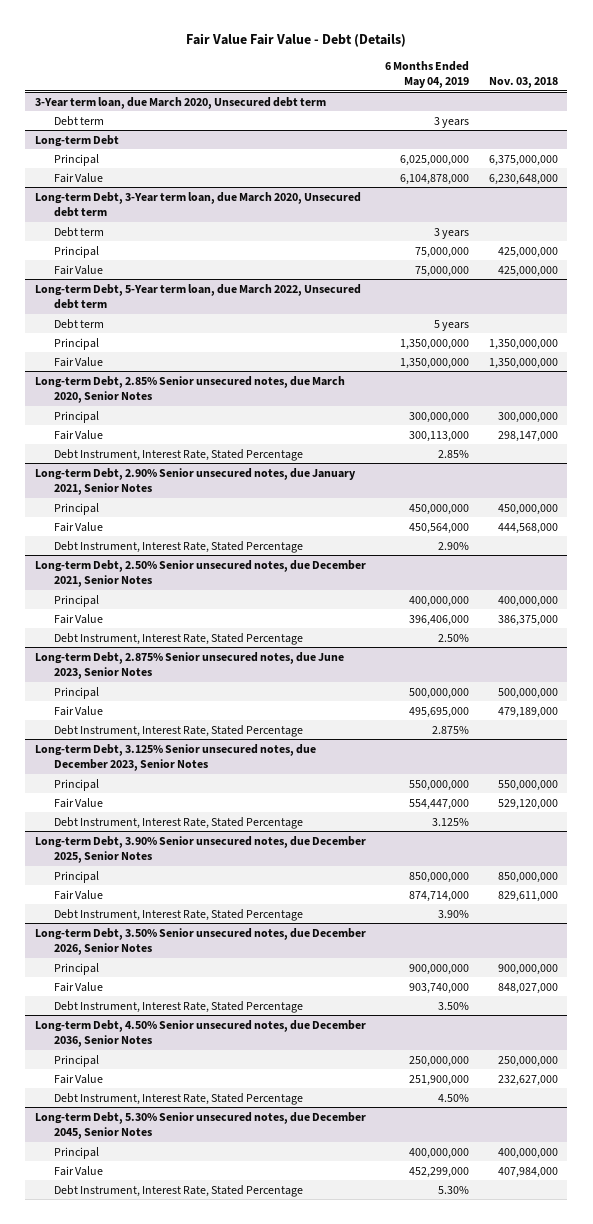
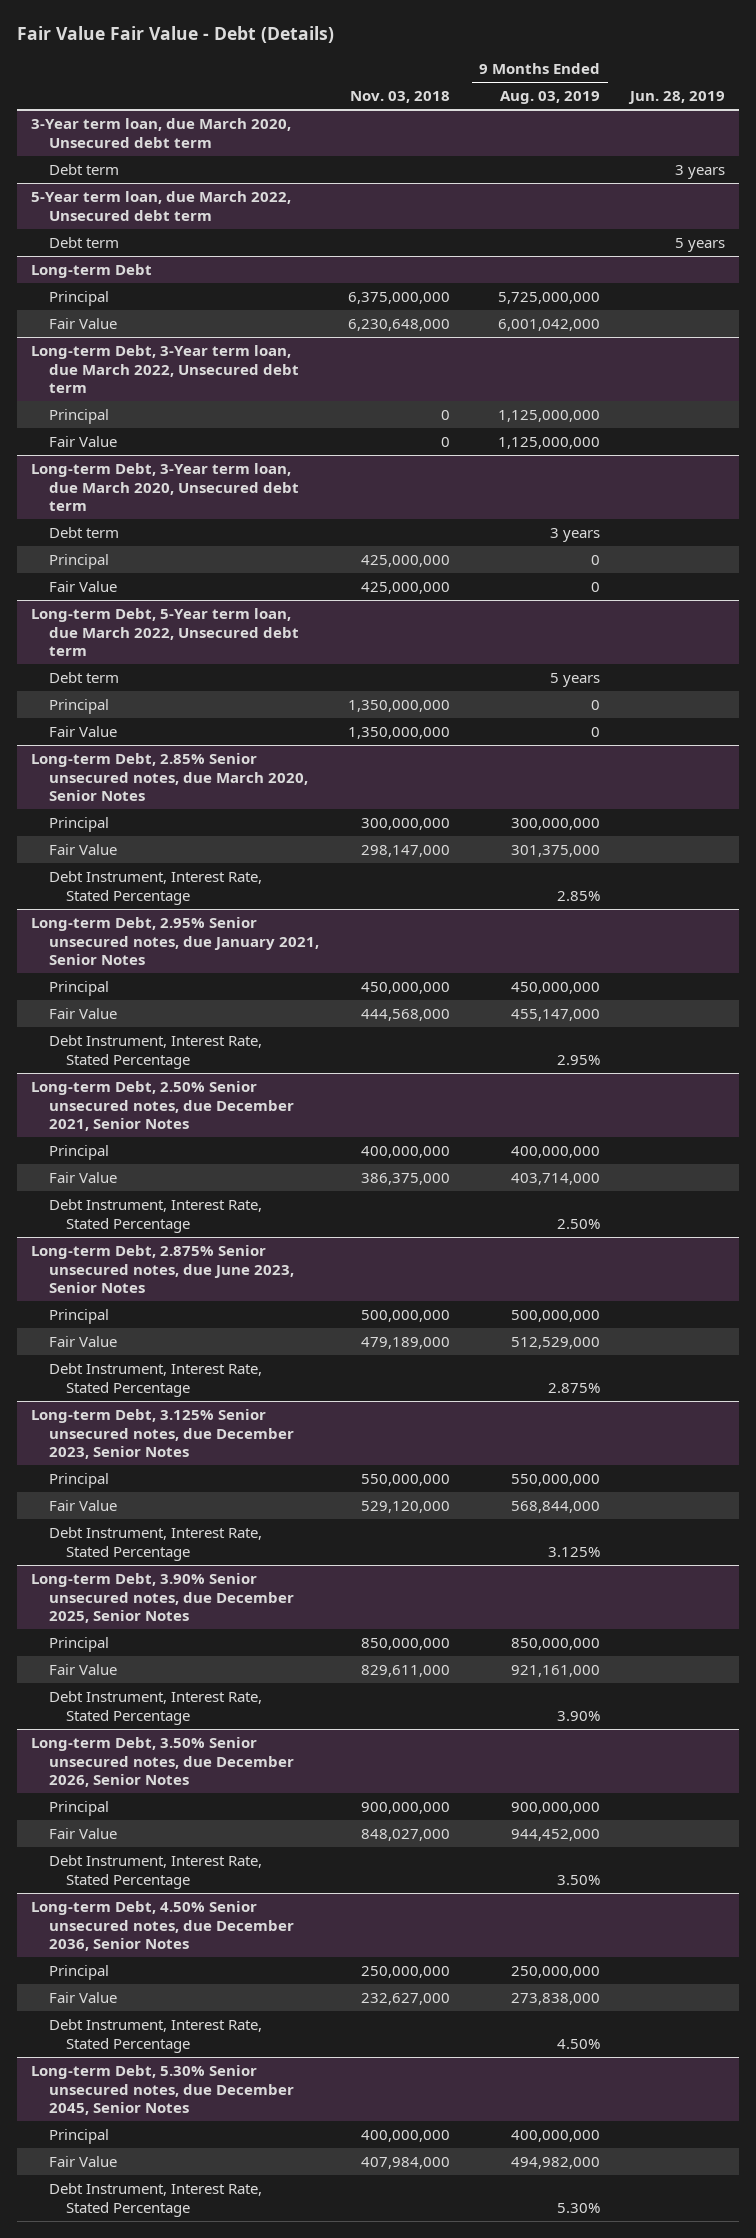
- | 6 Months Ended May 04, 2019 | Nov. 03, 2018
+ | Nov. 03, 2018 | 9 Months Ended Aug. 03, 2019 | Jun. 28, 2019
+ 5-Year term loan, due March 2022, Unsecured debt term
+ Debt term | | | 5 years
+ Long-term Debt, 3-Year term loan, due March 2022, Unsecured debt term
+ Principal | 0 | 1,125,000,000 |
+ Fair Value | 0 | 1,125,000,000 |
- Long-term Debt, 2.90% Senior unsecured notes, due January 2021, Senior Notes
+ Long-term Debt, 2.95% Senior unsecured notes, due January 2021, Senior Notes

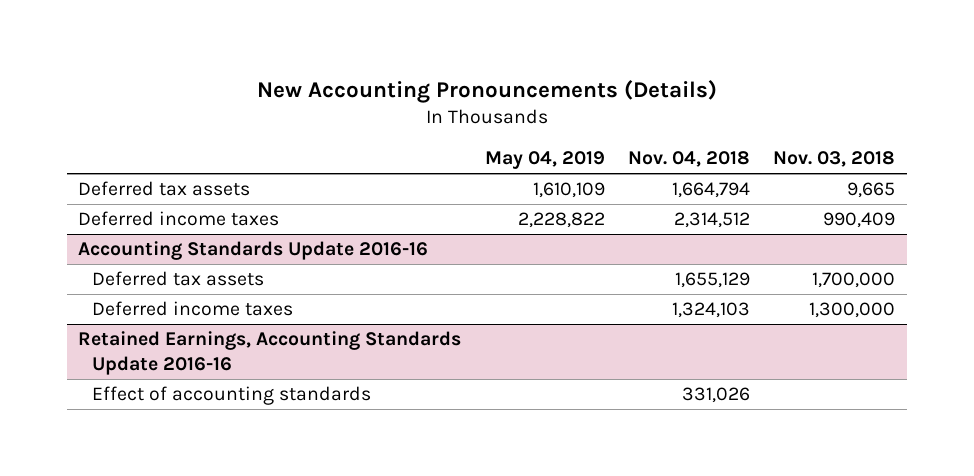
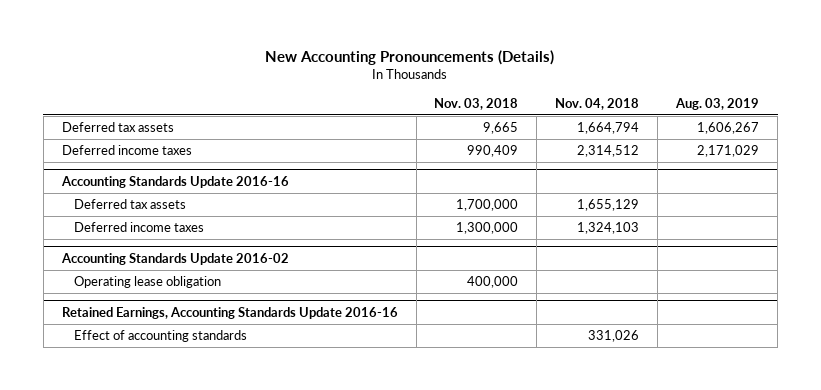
- | May 04, 2019 | Nov. 04, 2018 | Nov. 03, 2018
+ | Nov. 03, 2018 | Nov. 04, 2018 | Aug. 03, 2019
+ Accounting Standards Update 2016-02
+ Operating lease obligation | 400,000 | |

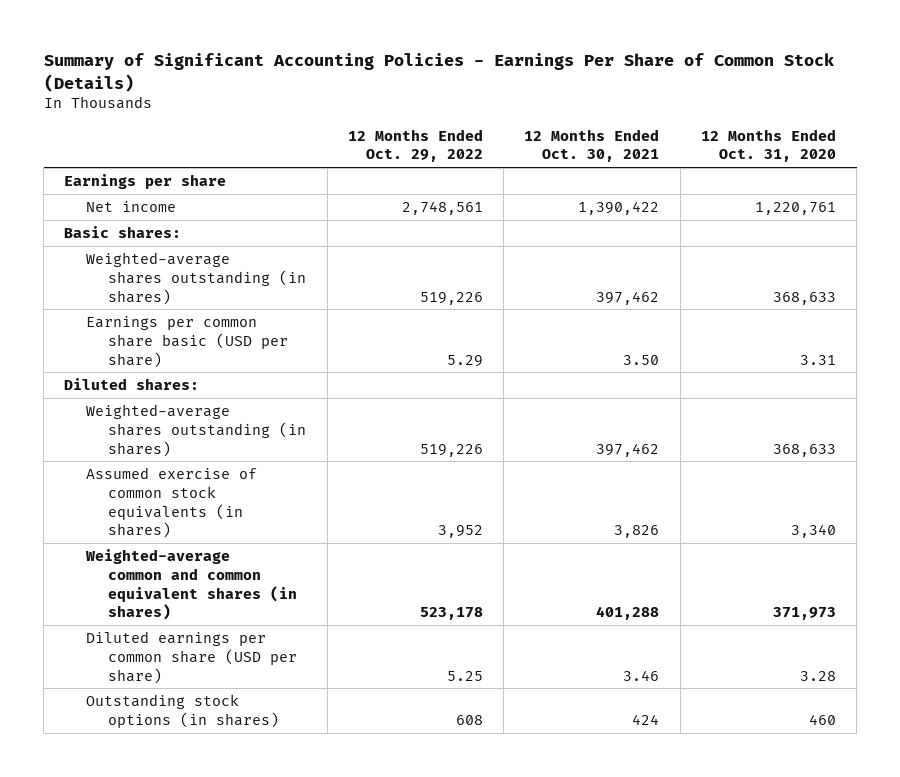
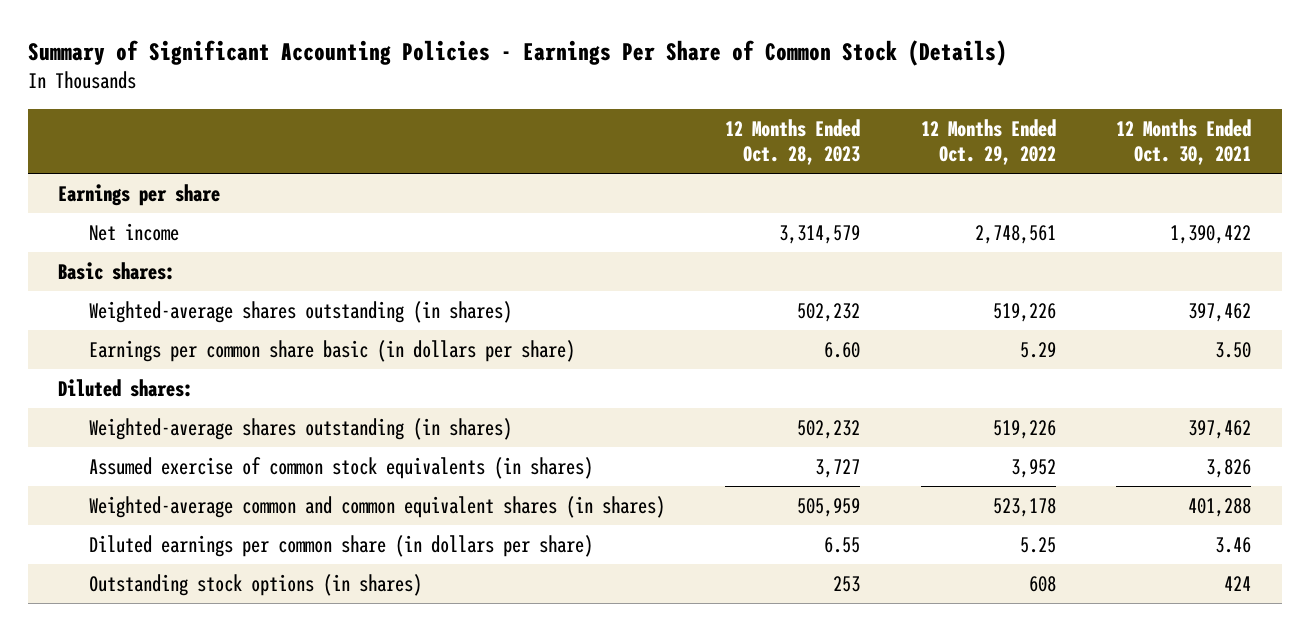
- | 12 Months Ended Oct. 29, 2022 | 12 Months Ended Oct. 30, 2021 | 12 Months Ended Oct. 31, 2020
+ | 12 Months Ended Oct. 28, 2023 | 12 Months Ended Oct. 29, 2022 | 12 Months Ended Oct. 30, 2021
- Earnings per common share basic (USD per share) | 5.29 | 3.50 | 3.31
+ Earnings per common share basic (in dollars per share) | 6.60 | 5.29 | 3.50
- Diluted earnings per common share (USD per share) | 5.25 | 3.46 | 3.28
+ Diluted earnings per common share (in dollars per share) | 6.55 | 5.25 | 3.46

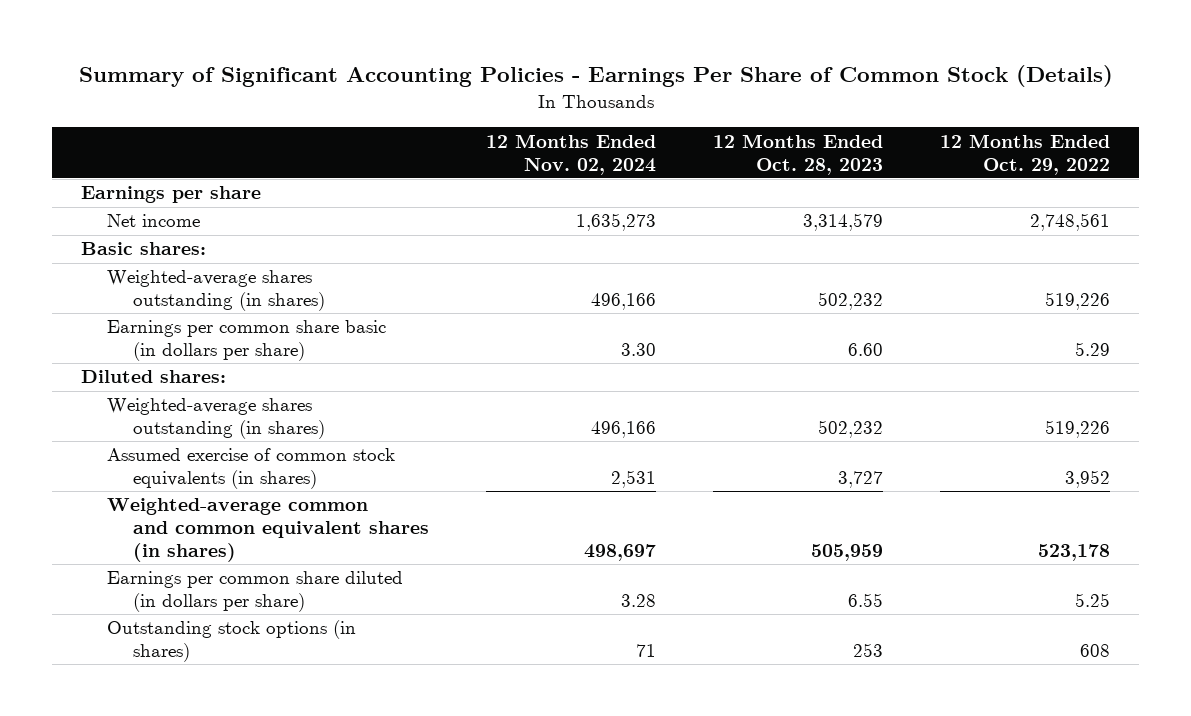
- | 12 Months Ended Oct. 28, 2023 | 12 Months Ended Oct. 29, 2022 | 12 Months Ended Oct. 30, 2021
+ | 12 Months Ended Nov. 02, 2024 | 12 Months Ended Oct. 28, 2023 | 12 Months Ended Oct. 29, 2022
- Diluted earnings per common share (in dollars per share) | 6.55 | 5.25 | 3.46
+ Earnings per common share diluted (in dollars per share) | 3.28 | 6.55 | 5.25

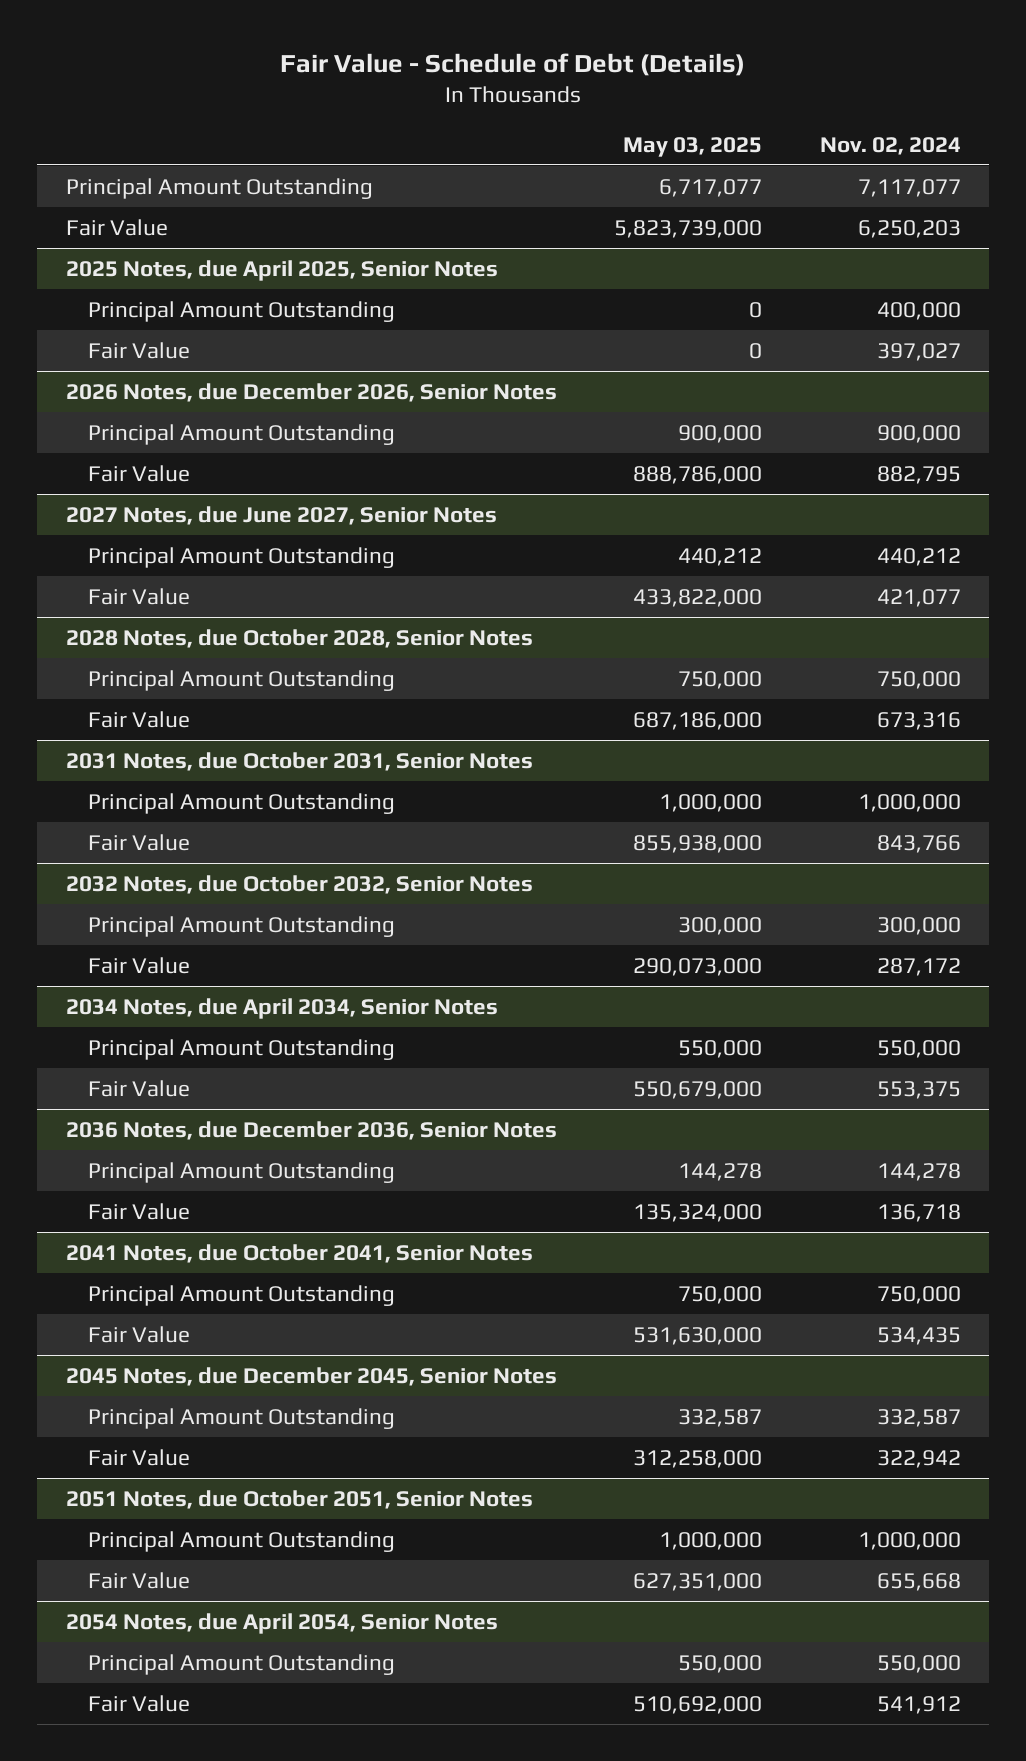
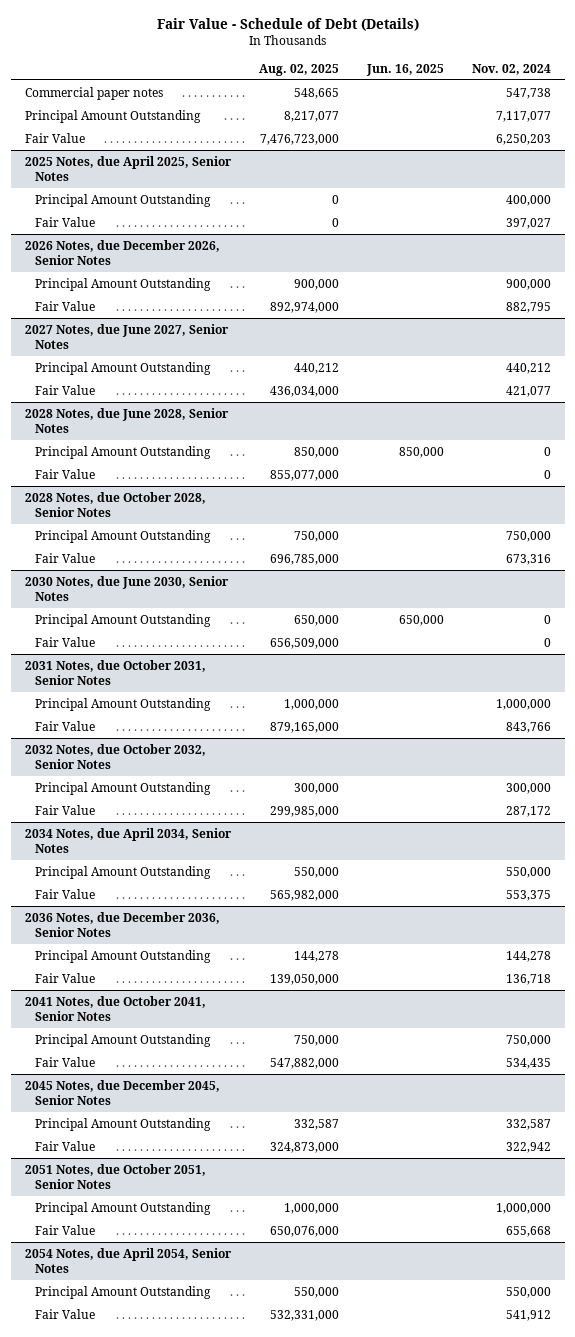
- | May 03, 2025 | Nov. 02, 2024
+ | Aug. 02, 2025 | Jun. 16, 2025 | Nov. 02, 2024
+ Commercial paper notes | 548,665 | | 547,738
+ 2028 Notes, due June 2028, Senior Notes
+ Principal Amount Outstanding | 850,000 | 850,000 | 0
+ Fair Value | 855,077,000 | | 0
+ 2030 Notes, due June 2030, Senior Notes
+ Principal Amount Outstanding | 650,000 | 650,000 | 0
+ Fair Value | 656,509,000 | | 0

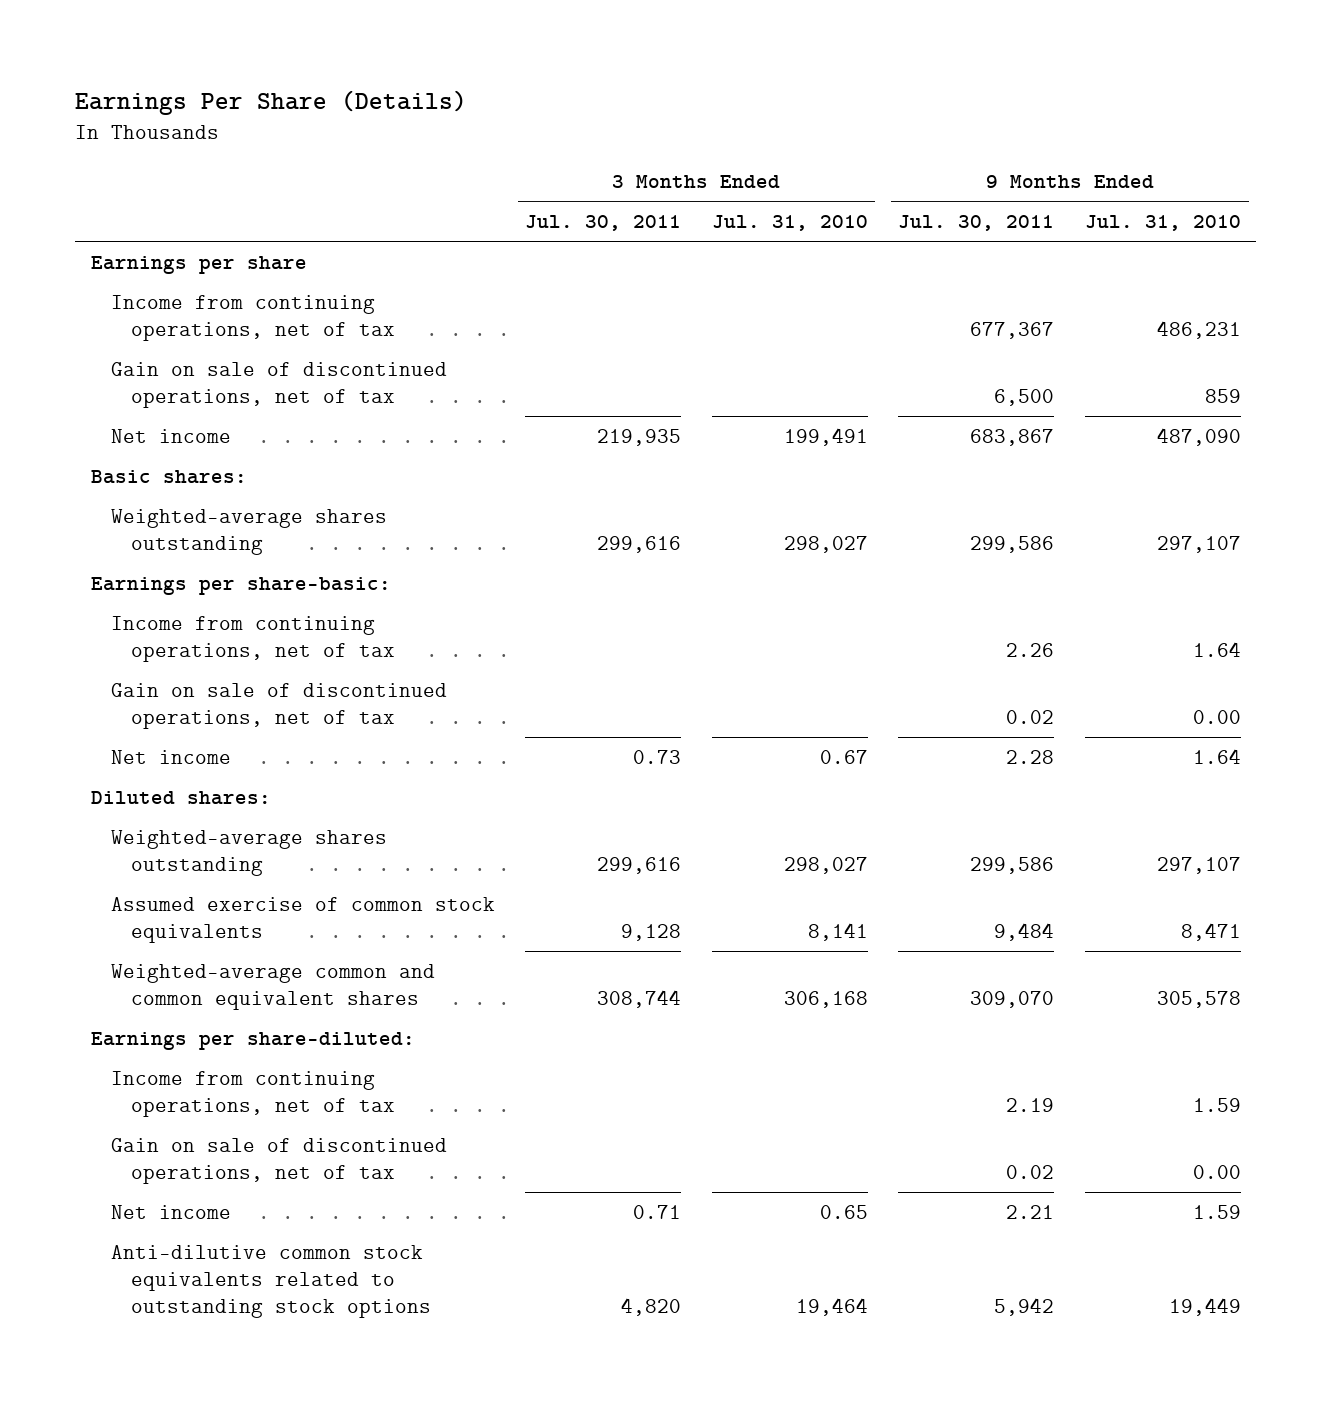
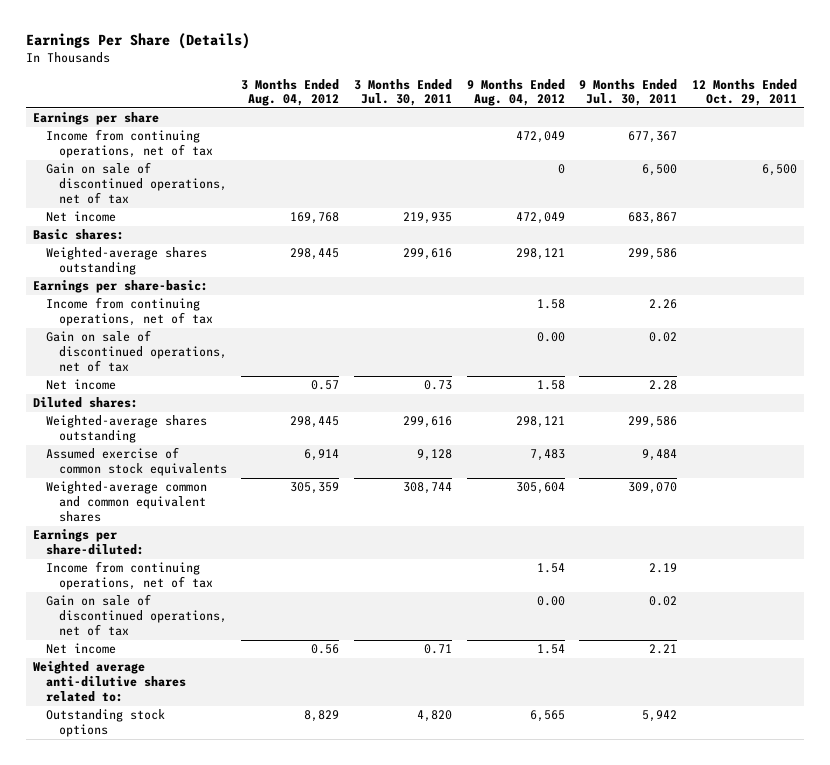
- | 3 Months Ended Jul. 30, 2011 | 3 Months Ended Jul. 31, 2010 | 9 Months Ended Jul. 30, 2011 | 9 Months Ended Jul. 31, 2010
+ | 3 Months Ended Aug. 04, 2012 | 3 Months Ended Jul. 30, 2011 | 9 Months Ended Aug. 04, 2012 | 9 Months Ended Jul. 30, 2011 | 12 Months Ended Oct. 29, 2011
- Anti-dilutive common stock equivalents related to outstanding stock options | 4,820 | 19,464 | 5,942 | 19,449
+ Weighted average anti-dilutive shares related to:
+ Outstanding stock options | 8,829 | 4,820 | 6,565 | 5,942 |

